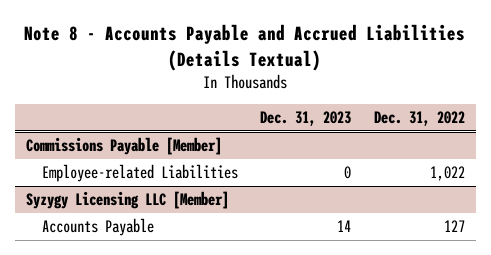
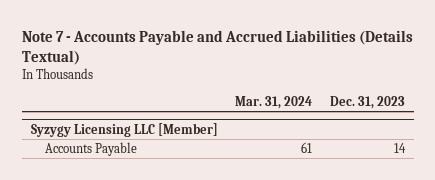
- Note 8 - Accounts Payable and Accrued Liabilities (Details Textual)
+ Note 7 - Accounts Payable and Accrued Liabilities (Details Textual)
- | Dec. 31, 2023 | Dec. 31, 2022
+ | Mar. 31, 2024 | Dec. 31, 2023
- Commissions Payable [Member]
- Employee-related Liabilities | 0 | 1,022

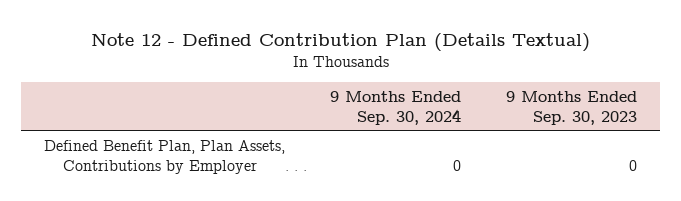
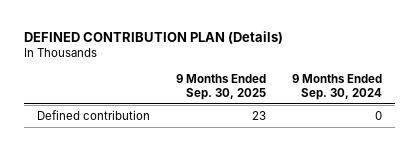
- Note 12 - Defined Contribution Plan (Details Textual)
+ DEFINED CONTRIBUTION PLAN (Details)
- | 9 Months Ended Sep. 30, 2024 | 9 Months Ended Sep. 30, 2023
+ | 9 Months Ended Sep. 30, 2025 | 9 Months Ended Sep. 30, 2024
- Defined Benefit Plan, Plan Assets, Contributions by Employer | 0 | 0
+ Defined contribution | 23 | 0

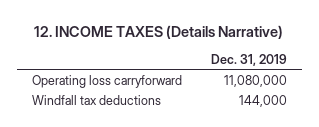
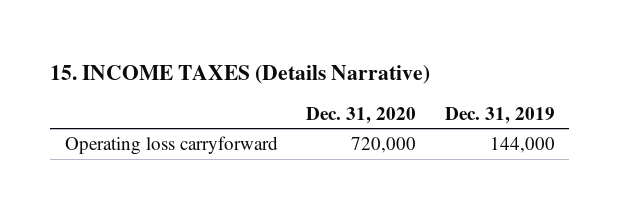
- 12. INCOME TAXES (Details Narrative)
+ 15. INCOME TAXES (Details Narrative)
- | Dec. 31, 2019
+ | Dec. 31, 2020 | Dec. 31, 2019
- Operating loss carryforward | 11,080,000
- Windfall tax deductions | 144,000
+ Operating loss carryforward | 720,000 | 144,000

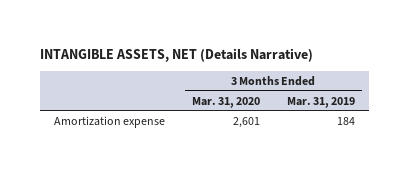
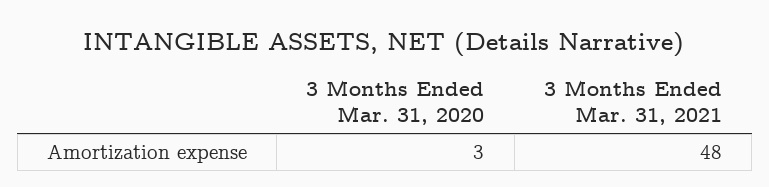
- | 3 Months Ended Mar. 31, 2020 | 3 Months Ended Mar. 31, 2019
+ | 3 Months Ended Mar. 31, 2020 | 3 Months Ended Mar. 31, 2021
- Amortization expense | 2,601 | 184
+ Amortization expense | 3 | 48

